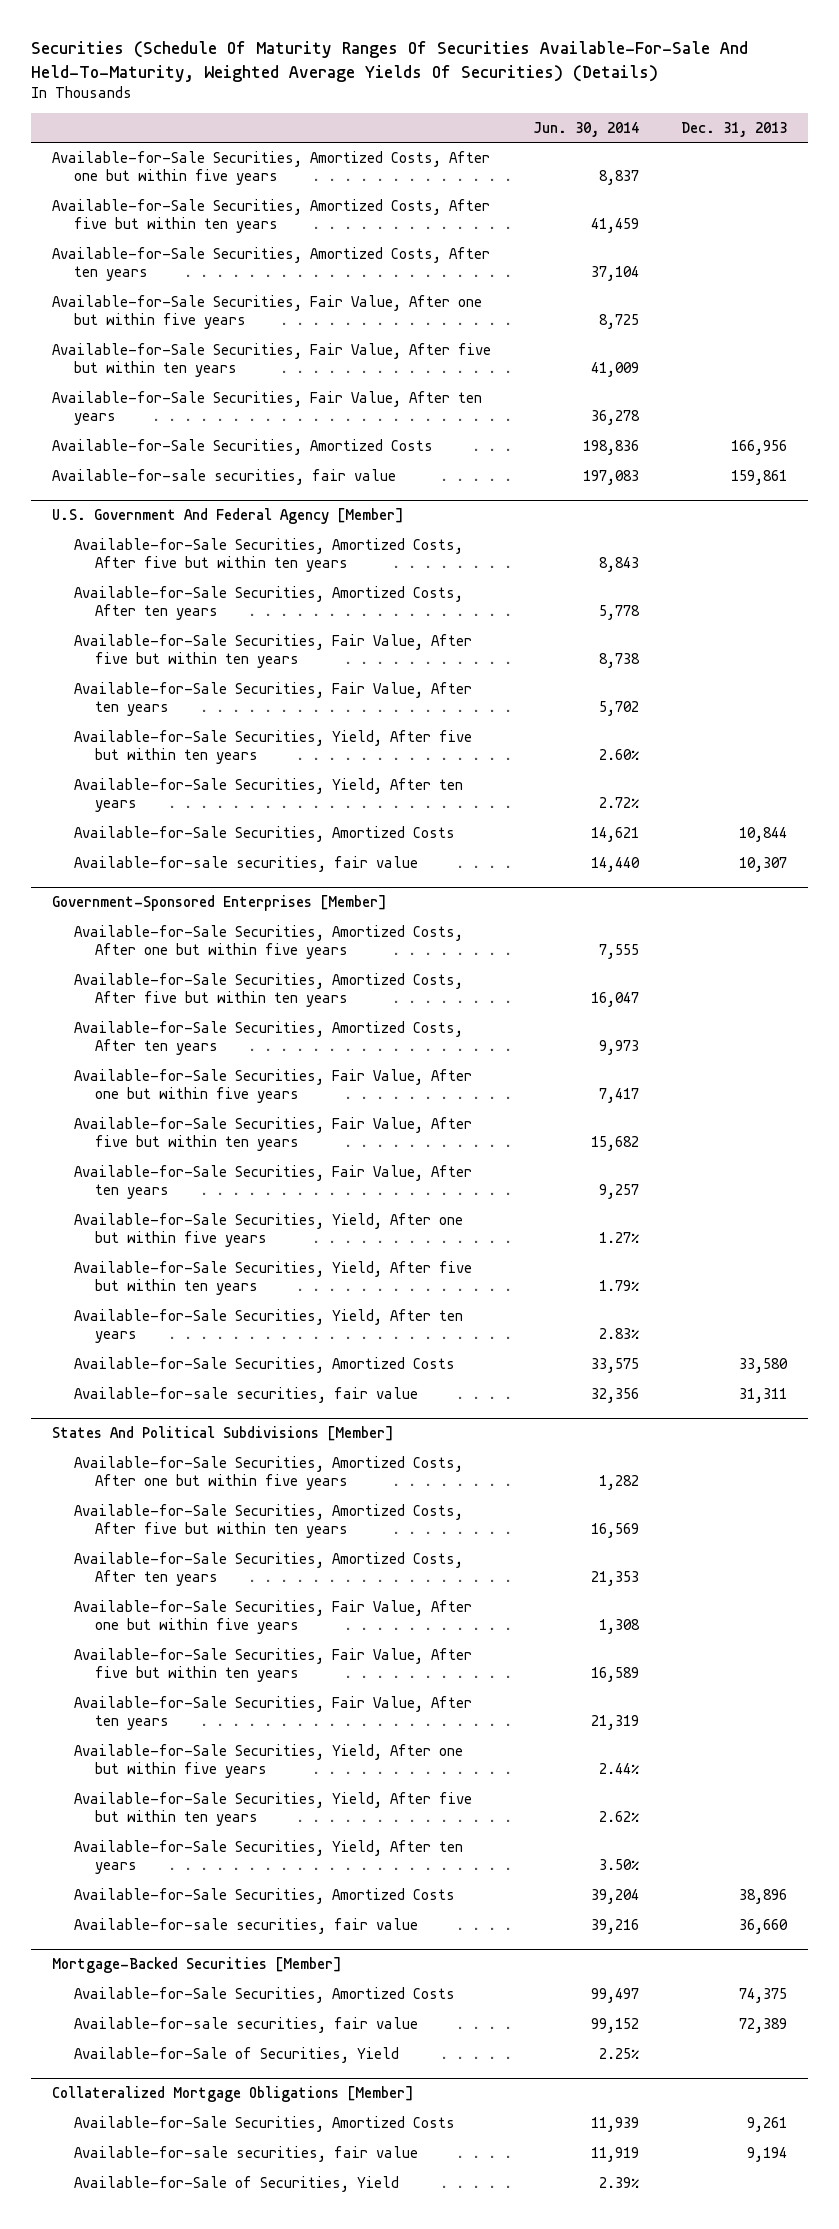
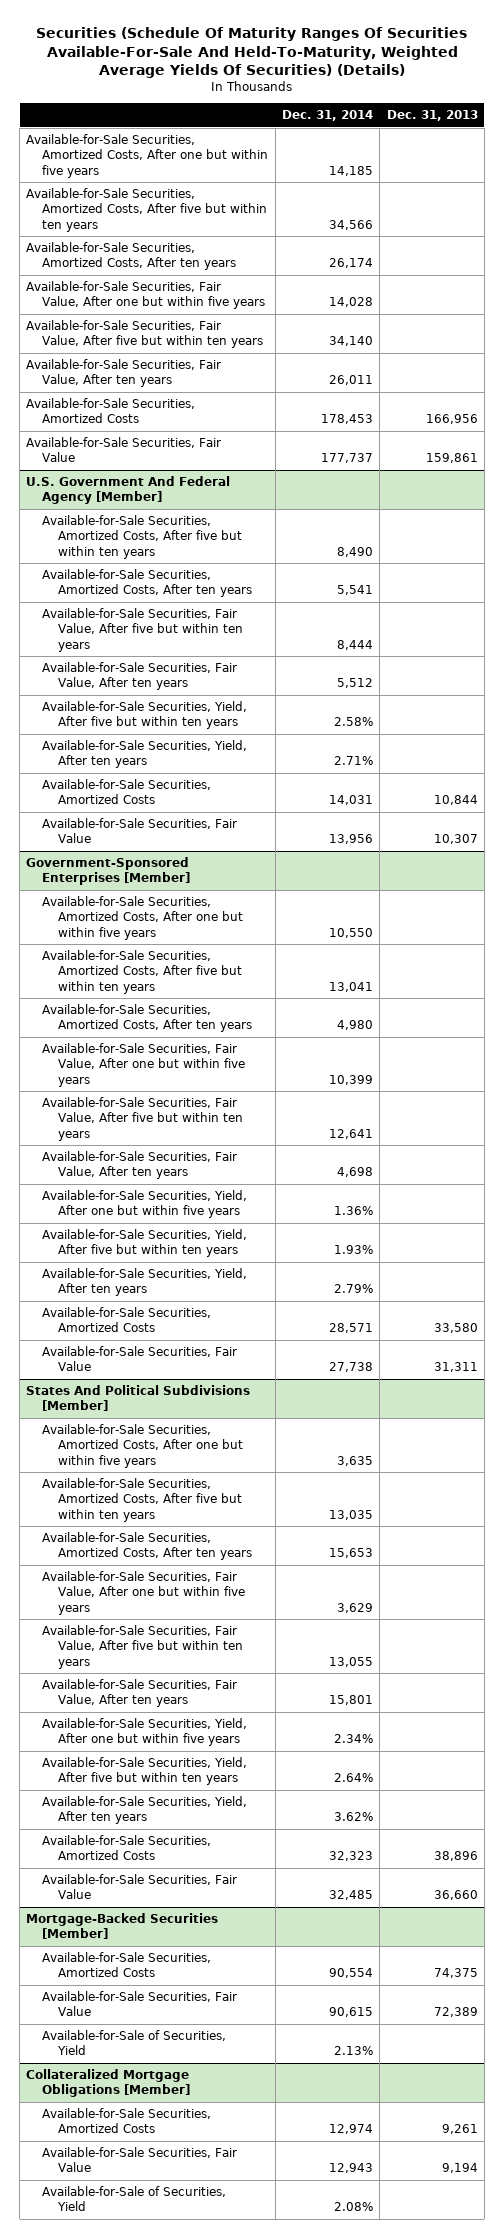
- | Jun. 30, 2014 | Dec. 31, 2013
+ | Dec. 31, 2014 | Dec. 31, 2013
- Available-for-sale securities, fair value | 197,083 | 159,861
+ Available-for-Sale Securities, Fair Value | 177,737 | 159,861
@ U.S. Government And Federal Agency [Member]
- Available-for-sale securities, fair value | 14,440 | 10,307
+ Available-for-Sale Securities, Fair Value | 13,956 | 10,307
@ Government-Sponsored Enterprises [Member]
- Available-for-sale securities, fair value | 32,356 | 31,311
+ Available-for-Sale Securities, Fair Value | 27,738 | 31,311
@ States And Political Subdivisions [Member]
- Available-for-sale securities, fair value | 39,216 | 36,660
+ Available-for-Sale Securities, Fair Value | 32,485 | 36,660
@ Mortgage-Backed Securities [Member]
- Available-for-sale securities, fair value | 99,152 | 72,389
+ Available-for-Sale Securities, Fair Value | 90,615 | 72,389
@ Collateralized Mortgage Obligations [Member]
- Available-for-sale securities, fair value | 11,919 | 9,194
+ Available-for-Sale Securities, Fair Value | 12,943 | 9,194

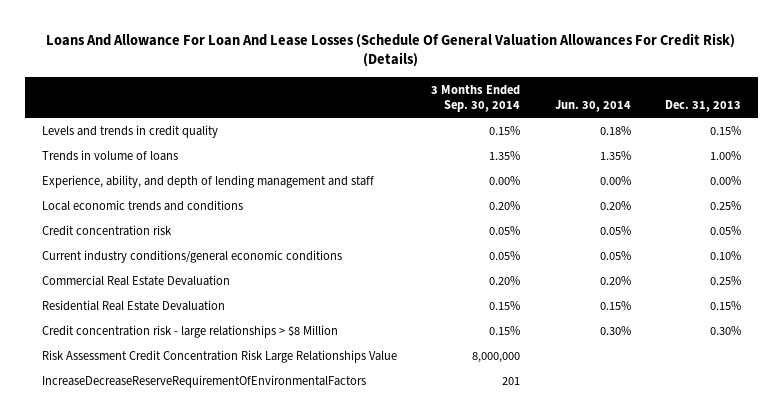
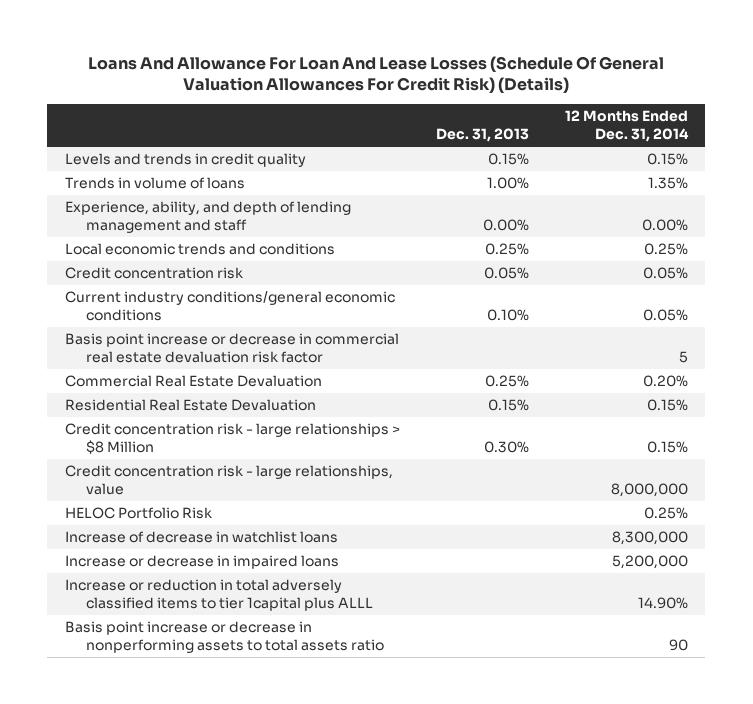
- | 3 Months Ended Sep. 30, 2014 | Jun. 30, 2014 | Dec. 31, 2013
+ | Dec. 31, 2013 | 12 Months Ended Dec. 31, 2014
+ Basis point increase or decrease in commercial real estate devaluation risk factor | | 5
- Risk Assessment Credit Concentration Risk Large Relationships Value | 8,000,000 | |
- IncreaseDecreaseReserveRequirementOfEnvironmentalFactors | 201 | |
+ Credit concentration risk - large relationships, value | | 8,000,000
+ HELOC Portfolio Risk | | 0.25%
+ Increase of decrease in watchlist loans | | 8,300,000
+ Increase or decrease in impaired loans | | 5,200,000
+ Increase or reduction in total adversely classified items to tier 1capital plus ALLL | | 14.90%
+ Basis point increase or decrease in nonperforming assets to total assets ratio | | 90

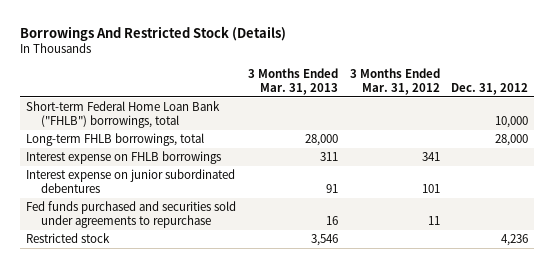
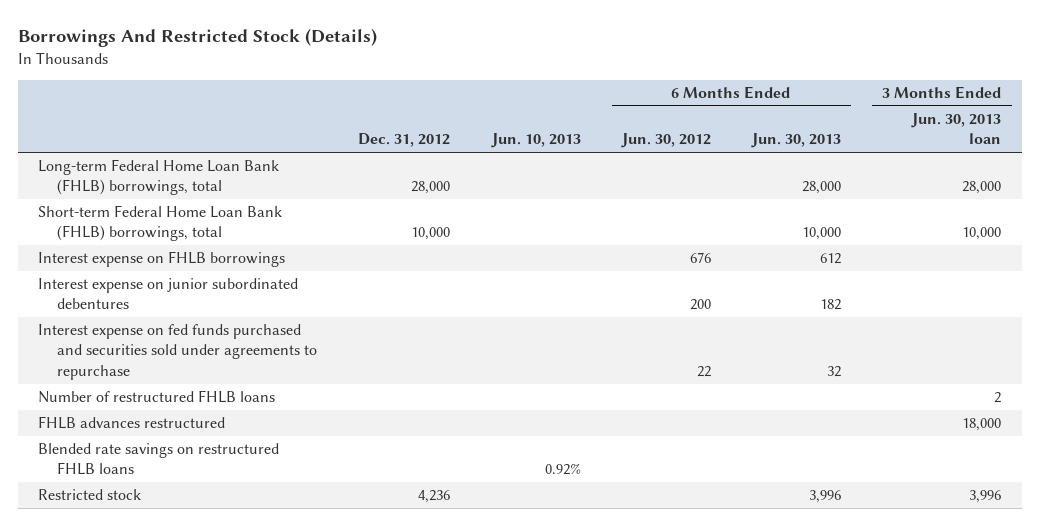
- | 3 Months Ended Mar. 31, 2013 | 3 Months Ended Mar. 31, 2012 | Dec. 31, 2012
+ | Dec. 31, 2012 | Jun. 10, 2013 | 6 Months Ended Jun. 30, 2012 | 6 Months Ended Jun. 30, 2013 | 3 Months Ended Jun. 30, 2013 loan
- Short-term Federal Home Loan Bank ("FHLB") borrowings, total | | | 10,000
- Long-term FHLB borrowings, total | 28,000 | | 28,000
+ Long-term Federal Home Loan Bank (FHLB) borrowings, total | 28,000 | | | 28,000 | 28,000
+ Short-term Federal Home Loan Bank (FHLB) borrowings, total | 10,000 | | | 10,000 | 10,000
- Fed funds purchased and securities sold under agreements to repurchase | 16 | 11 |
+ Interest expense on fed funds purchased and securities sold under agreements to repurchase | | | 22 | 32 |
+ Number of restructured FHLB loans | | | | | 2
+ FHLB advances restructured | | | | | 18,000
+ Blended rate savings on restructured FHLB loans | | 0.92% | | |

